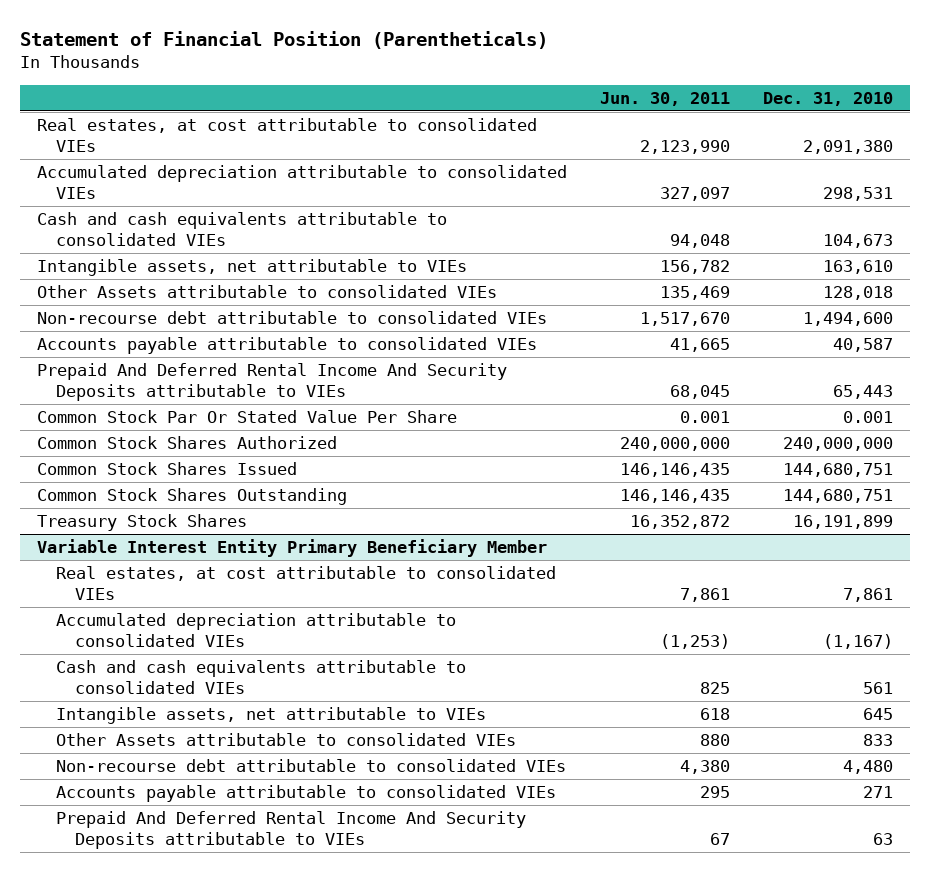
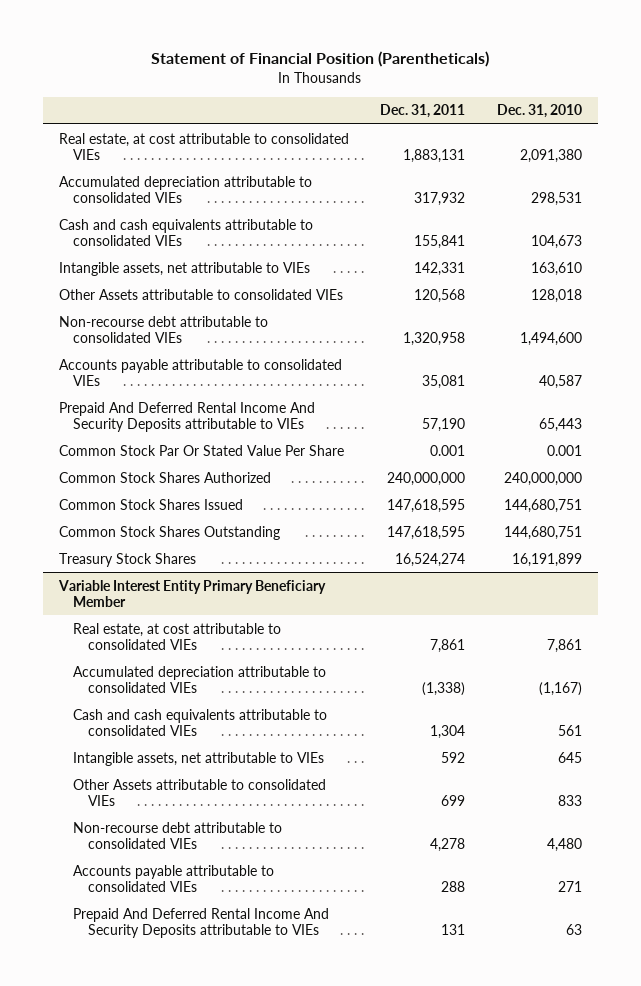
- | Jun. 30, 2011 | Dec. 31, 2010
+ | Dec. 31, 2011 | Dec. 31, 2010
- Real estates, at cost attributable to consolidated VIEs | 2,123,990 | 2,091,380
+ Real estate, at cost attributable to consolidated VIEs | 1,883,131 | 2,091,380
@ Variable Interest Entity Primary Beneficiary Member
- Real estates, at cost attributable to consolidated VIEs | 7,861 | 7,861
+ Real estate, at cost attributable to consolidated VIEs | 7,861 | 7,861

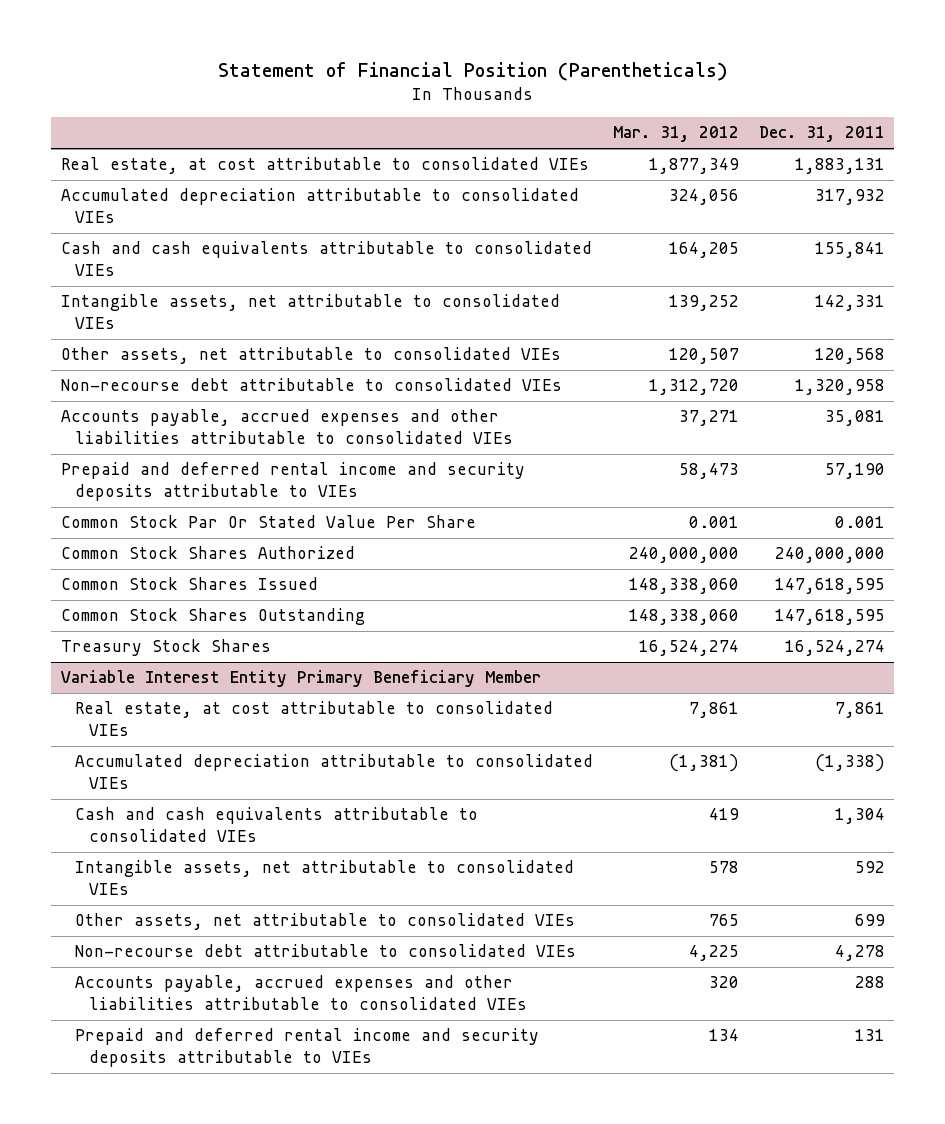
- | Dec. 31, 2011 | Dec. 31, 2010
+ | Mar. 31, 2012 | Dec. 31, 2011
- Intangible assets, net attributable to VIEs | 142,331 | 163,610
- Other Assets attributable to consolidated VIEs | 120,568 | 128,018
+ Intangible assets, net attributable to consolidated VIEs | 139,252 | 142,331
+ Other assets, net attributable to consolidated VIEs | 120,507 | 120,568
- Accounts payable attributable to consolidated VIEs | 35,081 | 40,587
- Prepaid And Deferred Rental Income And Security Deposits attributable to VIEs | 57,190 | 65,443
+ Accounts payable, accrued expenses and other liabilities attributable to consolidated VIEs | 37,271 | 35,081
+ Prepaid and deferred rental income and security deposits attributable to VIEs | 58,473 | 57,190
@ Variable Interest Entity Primary Beneficiary Member
- Intangible assets, net attributable to VIEs | 592 | 645
- Other Assets attributable to consolidated VIEs | 699 | 833
+ Intangible assets, net attributable to consolidated VIEs | 578 | 592
+ Other assets, net attributable to consolidated VIEs | 765 | 699
- Accounts payable attributable to consolidated VIEs | 288 | 271
- Prepaid And Deferred Rental Income And Security Deposits attributable to VIEs | 131 | 63
+ Accounts payable, accrued expenses and other liabilities attributable to consolidated VIEs | 320 | 288
+ Prepaid and deferred rental income and security deposits attributable to VIEs | 134 | 131

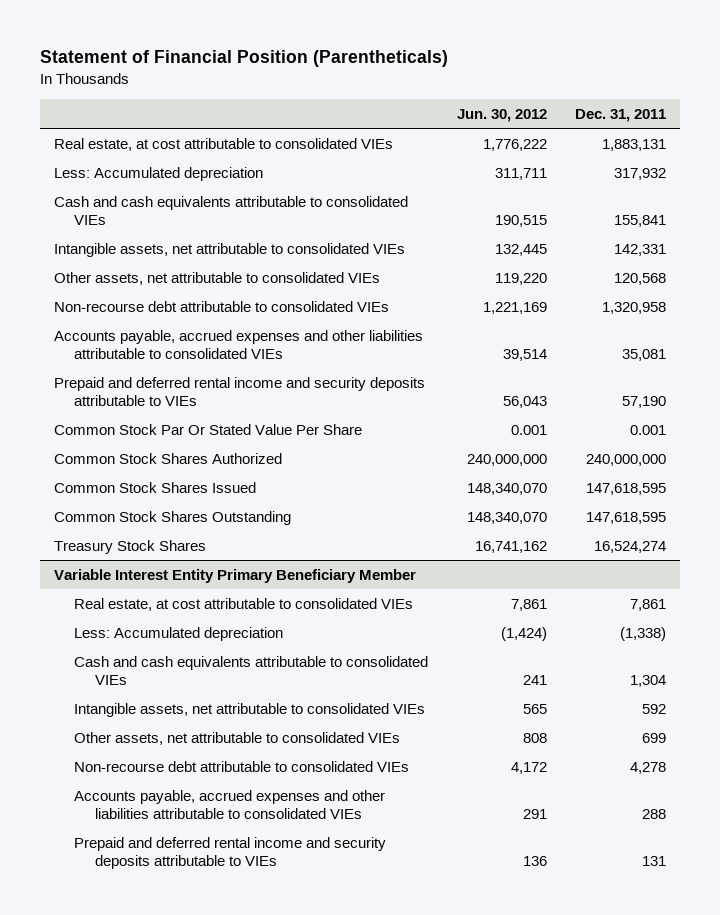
- | Mar. 31, 2012 | Dec. 31, 2011
+ | Jun. 30, 2012 | Dec. 31, 2011
- Accumulated depreciation attributable to consolidated VIEs | 324,056 | 317,932
+ Less: Accumulated depreciation | 311,711 | 317,932
@ Variable Interest Entity Primary Beneficiary Member
- Accumulated depreciation attributable to consolidated VIEs | (1,381) | (1,338)
+ Less: Accumulated depreciation | (1,424) | (1,338)

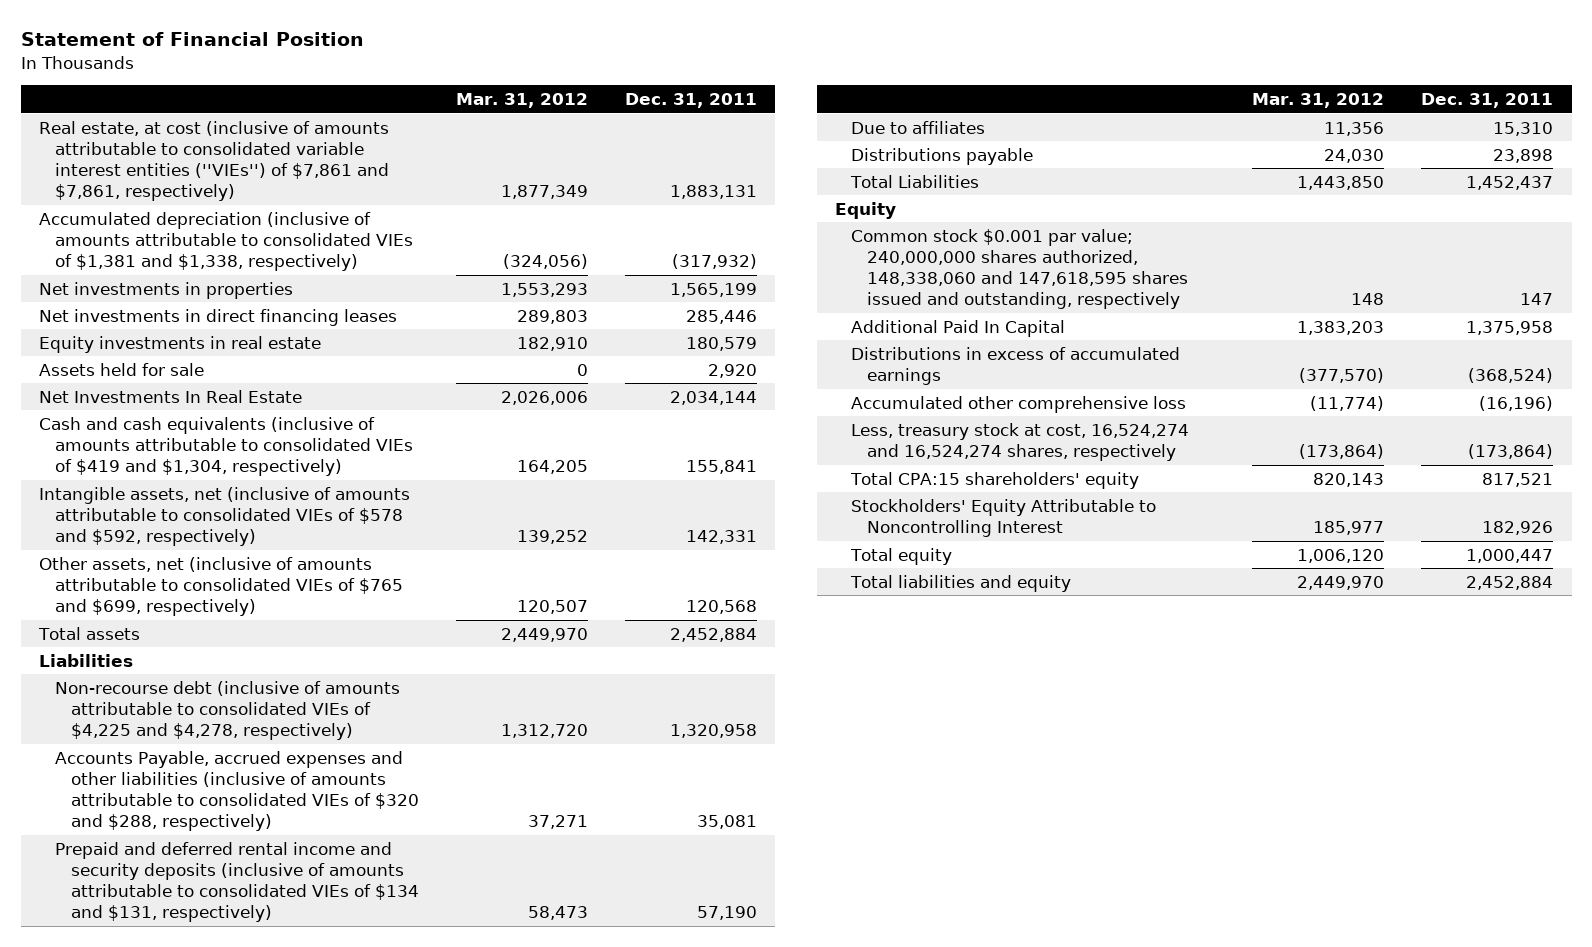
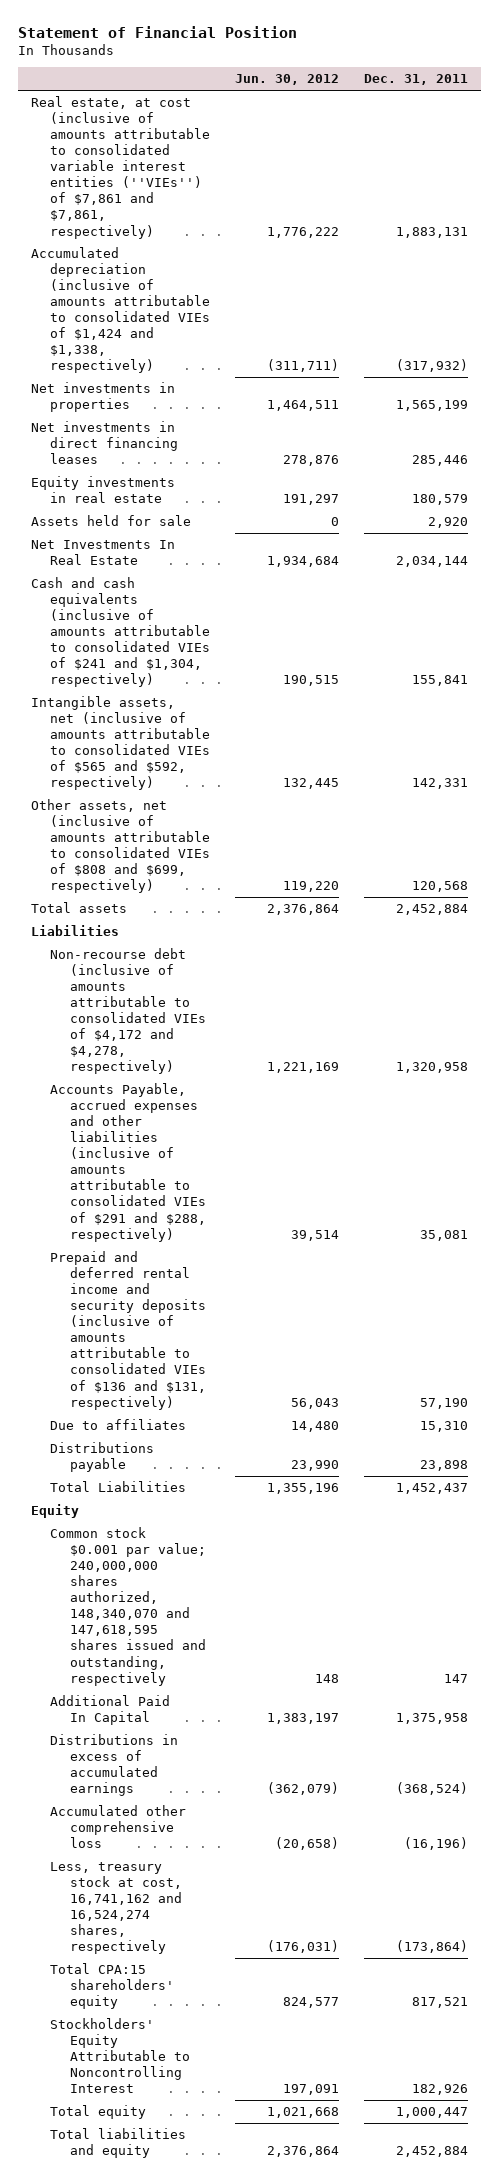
- | Mar. 31, 2012 | Dec. 31, 2011
+ | Jun. 30, 2012 | Dec. 31, 2011
- Accumulated depreciation (inclusive of amounts attributable to consolidated VIEs of $1,381 and $1,338, respectively) | (324,056) | (317,932)
+ Accumulated depreciation (inclusive of amounts attributable to consolidated VIEs of $1,424 and $1,338, respectively) | (311,711) | (317,932)
- Cash and cash equivalents (inclusive of amounts attributable to consolidated VIEs of $419 and $1,304, respectively) | 164,205 | 155,841
- Intangible assets, net (inclusive of amounts attributable to consolidated VIEs of $578 and $592, respectively) | 139,252 | 142,331
- Other assets, net (inclusive of amounts attributable to consolidated VIEs of $765 and $699, respectively) | 120,507 | 120,568
+ Cash and cash equivalents (inclusive of amounts attributable to consolidated VIEs of $241 and $1,304, respectively) | 190,515 | 155,841
+ Intangible assets, net (inclusive of amounts attributable to consolidated VIEs of $565 and $592, respectively) | 132,445 | 142,331
+ Other assets, net (inclusive of amounts attributable to consolidated VIEs of $808 and $699, respectively) | 119,220 | 120,568
- Non-recourse debt (inclusive of amounts attributable to consolidated VIEs of $4,225 and $4,278, respectively) | 1,312,720 | 1,320,958
- Accounts Payable, accrued expenses and other liabilities (inclusive of amounts attributable to consolidated VIEs of $320 and $288, respectively) | 37,271 | 35,081
- Prepaid and deferred rental income and security deposits (inclusive of amounts attributable to consolidated VIEs of $134 and $131, respectively) | 58,473 | 57,190
+ Non-recourse debt (inclusive of amounts attributable to consolidated VIEs of $4,172 and $4,278, respectively) | 1,221,169 | 1,320,958
+ Accounts Payable, accrued expenses and other liabilities (inclusive of amounts attributable to consolidated VIEs of $291 and $288, respectively) | 39,514 | 35,081
+ Prepaid and deferred rental income and security deposits (inclusive of amounts attributable to consolidated VIEs of $136 and $131, respectively) | 56,043 | 57,190
- Common stock $0.001 par value; 240,000,000 shares authorized, 148,338,060 and 147,618,595 shares issued and outstanding, respectively | 148 | 147
+ Common stock $0.001 par value; 240,000,000 shares authorized, 148,340,070 and 147,618,595 shares issued and outstanding, respectively | 148 | 147
- Less, treasury stock at cost, 16,524,274 and 16,524,274 shares, respectively | (173,864) | (173,864)
+ Less, treasury stock at cost, 16,741,162 and 16,524,274 shares, respectively | (176,031) | (173,864)

